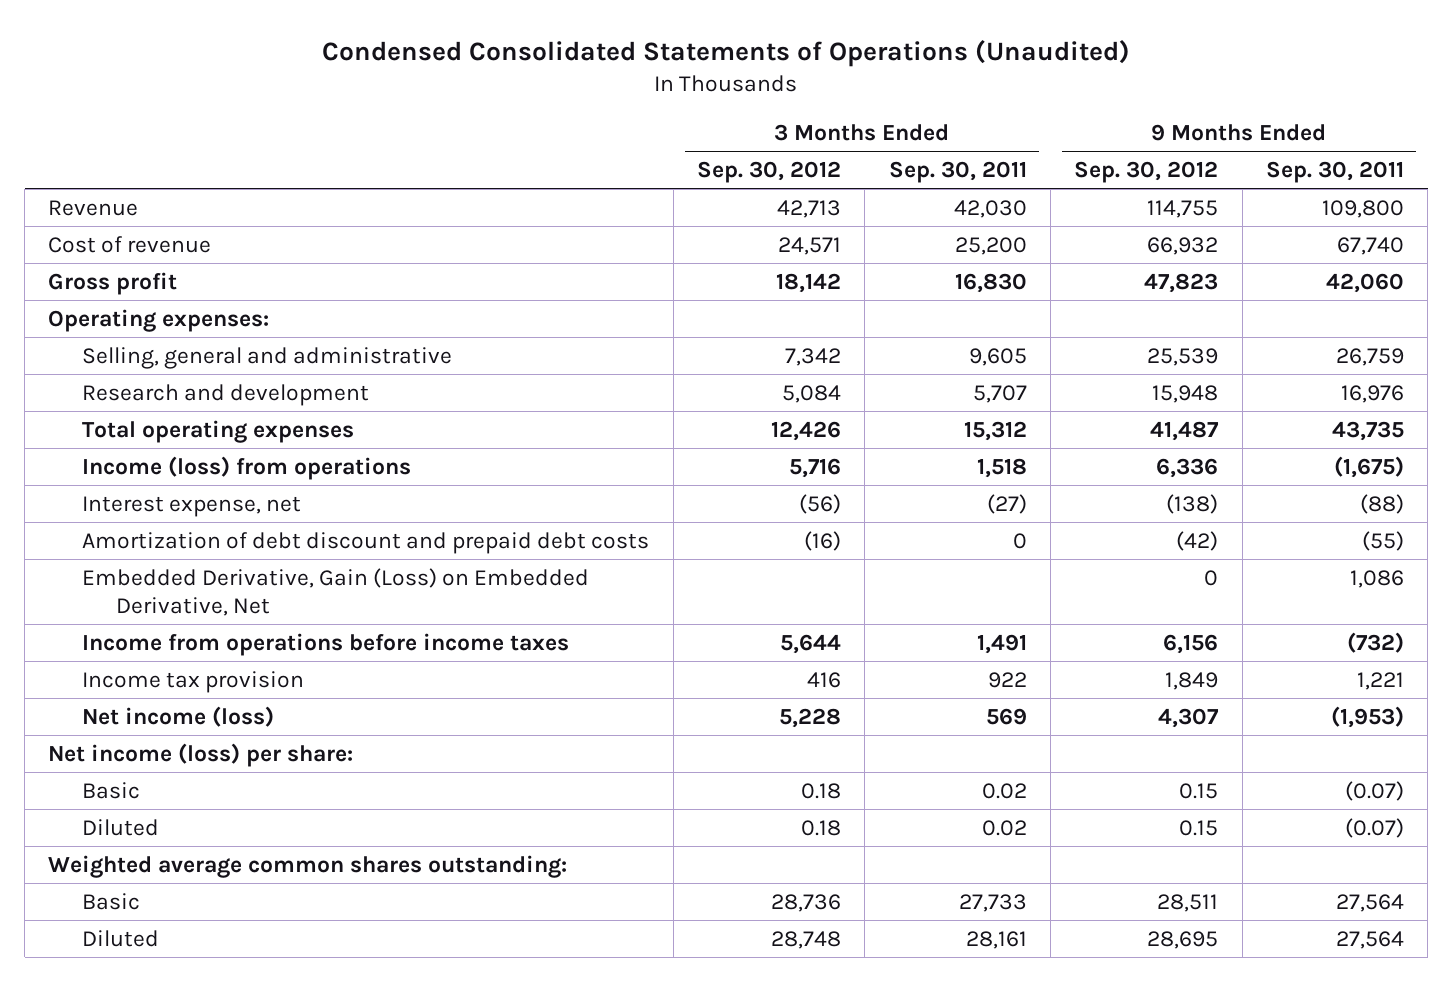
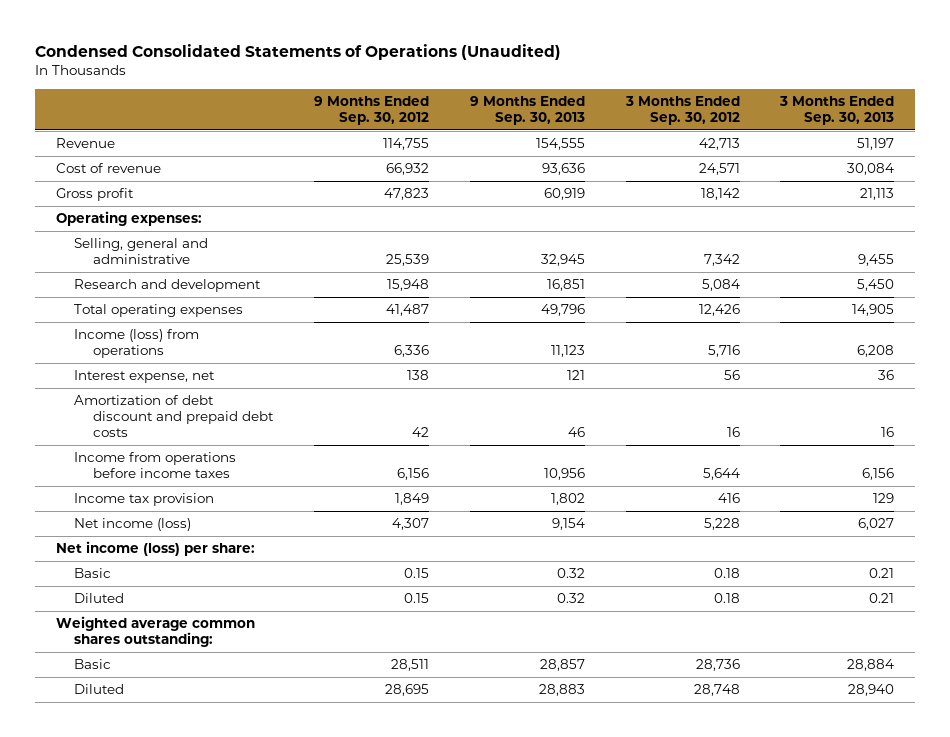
- | 3 Months Ended Sep. 30, 2012 | 3 Months Ended Sep. 30, 2011 | 9 Months Ended Sep. 30, 2012 | 9 Months Ended Sep. 30, 2011
+ | 9 Months Ended Sep. 30, 2012 | 9 Months Ended Sep. 30, 2013 | 3 Months Ended Sep. 30, 2012 | 3 Months Ended Sep. 30, 2013
- Interest expense, net | (56) | (27) | (138) | (88)
- Amortization of debt discount and prepaid debt costs | (16) | 0 | (42) | (55)
- Embedded Derivative, Gain (Loss) on Embedded Derivative, Net | | | 0 | 1,086
+ Interest expense, net | 138 | 121 | 56 | 36
+ Amortization of debt discount and prepaid debt costs | 42 | 46 | 16 | 16

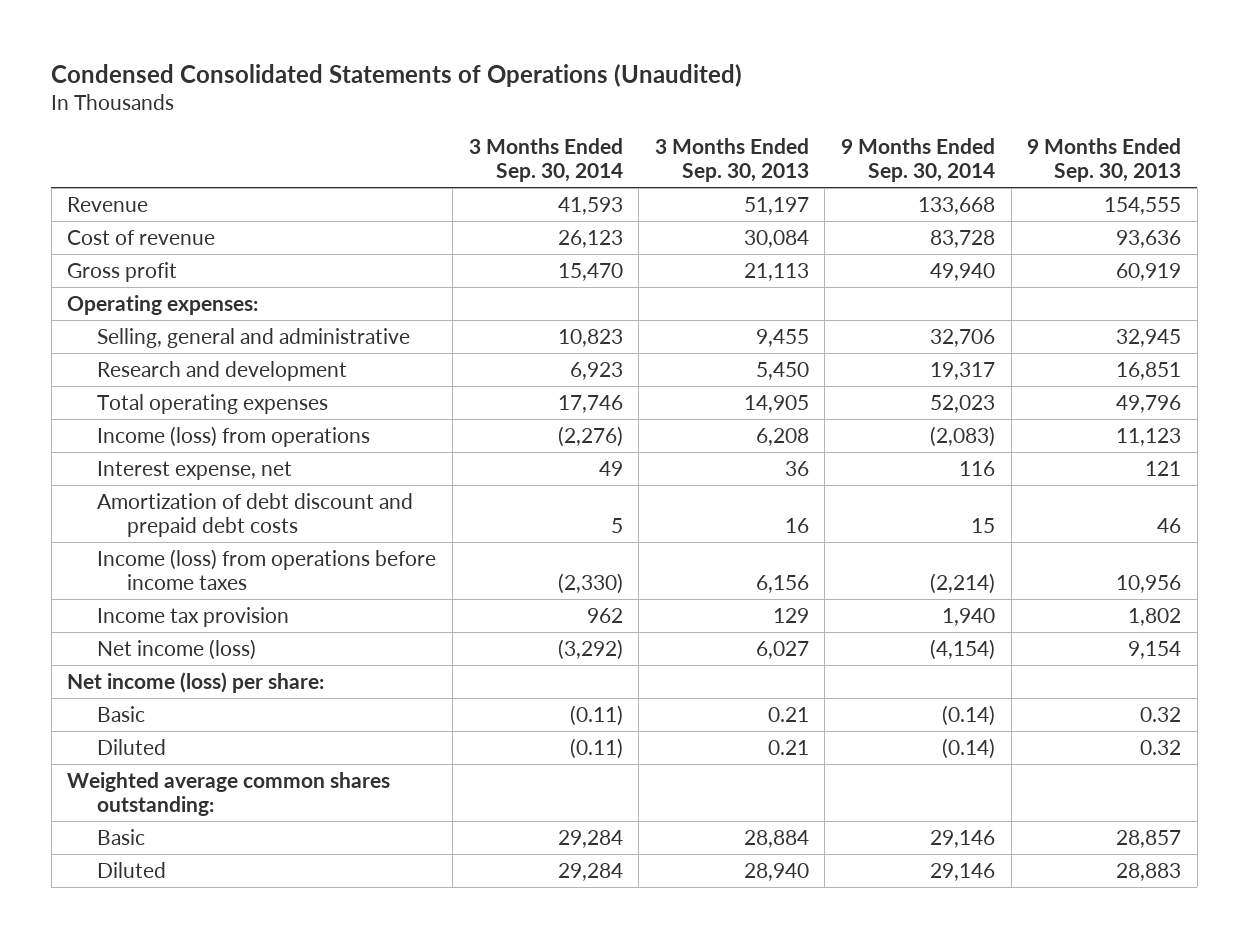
- | 9 Months Ended Sep. 30, 2012 | 9 Months Ended Sep. 30, 2013 | 3 Months Ended Sep. 30, 2012 | 3 Months Ended Sep. 30, 2013
+ | 3 Months Ended Sep. 30, 2014 | 3 Months Ended Sep. 30, 2013 | 9 Months Ended Sep. 30, 2014 | 9 Months Ended Sep. 30, 2013
- Income from operations before income taxes | 6,156 | 10,956 | 5,644 | 6,156
+ Income (loss) from operations before income taxes | (2,330) | 6,156 | (2,214) | 10,956

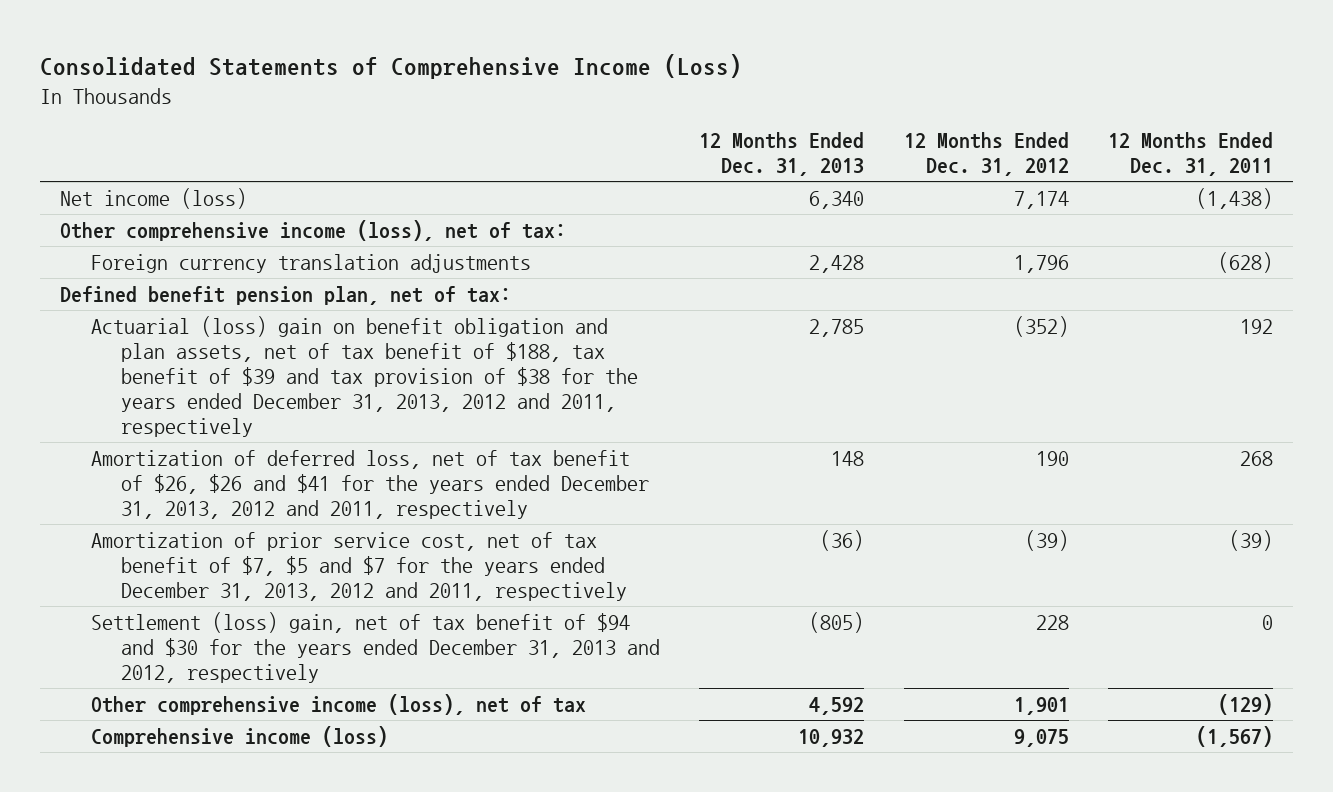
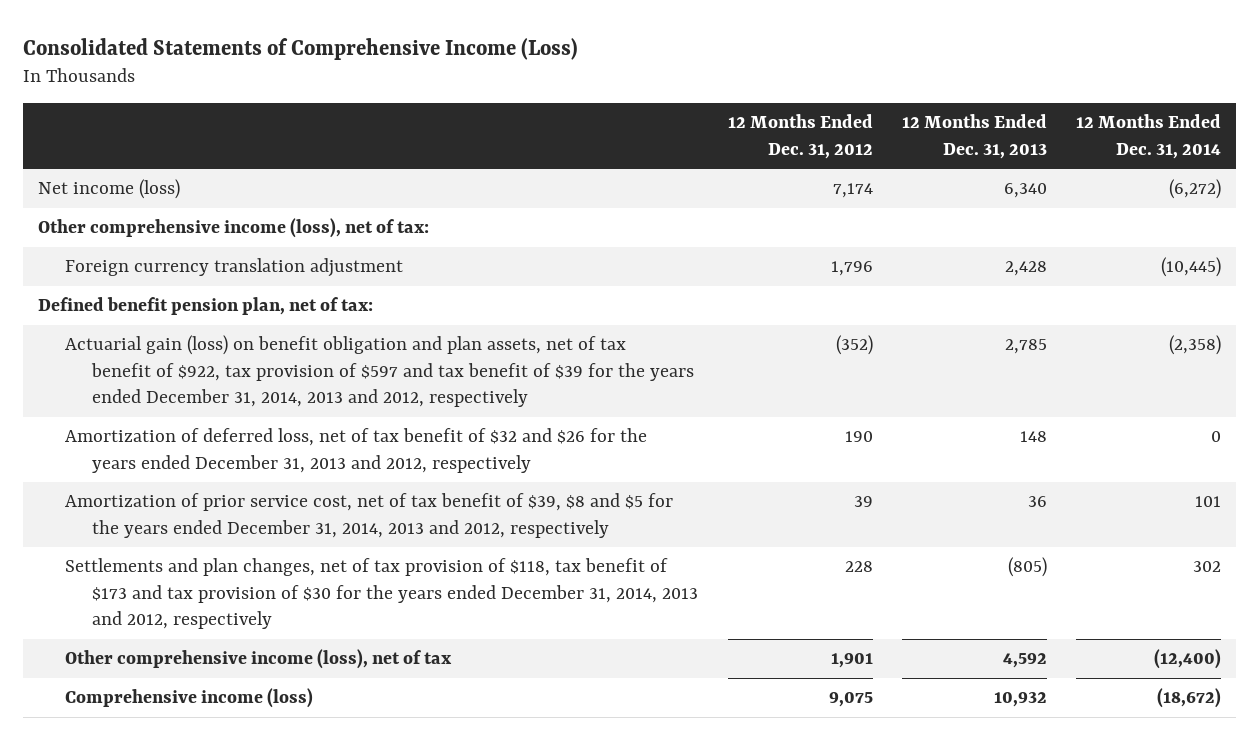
- | 12 Months Ended Dec. 31, 2013 | 12 Months Ended Dec. 31, 2012 | 12 Months Ended Dec. 31, 2011
+ | 12 Months Ended Dec. 31, 2012 | 12 Months Ended Dec. 31, 2013 | 12 Months Ended Dec. 31, 2014
- Foreign currency translation adjustments | 2,428 | 1,796 | (628)
+ Foreign currency translation adjustment | 1,796 | 2,428 | (10,445)
- Actuarial (loss) gain on benefit obligation and plan assets, net of tax benefit of $188, tax benefit of $39 and tax provision of $38 for the years ended December 31, 2013, 2012 and 2011, respectively | 2,785 | (352) | 192
- Amortization of deferred loss, net of tax benefit of $26, $26 and $41 for the years ended December 31, 2013, 2012 and 2011, respectively | 148 | 190 | 268
- Amortization of prior service cost, net of tax benefit of $7, $5 and $7 for the years ended December 31, 2013, 2012 and 2011, respectively | (36) | (39) | (39)
- Settlement (loss) gain, net of tax benefit of $94 and $30 for the years ended December 31, 2013 and 2012, respectively | (805) | 228 | 0
+ Actuarial gain (loss) on benefit obligation and plan assets, net of tax benefit of $922, tax provision of $597 and tax benefit of $39 for the years ended December 31, 2014, 2013 and 2012, respectively | (352) | 2,785 | (2,358)
+ Amortization of deferred loss, net of tax benefit of $32 and $26 for the years ended December 31, 2013 and 2012, respectively | 190 | 148 | 0
+ Amortization of prior service cost, net of tax benefit of $39, $8 and $5 for the years ended December 31, 2014, 2013 and 2012, respectively | 39 | 36 | 101
+ Settlements and plan changes, net of tax provision of $118, tax benefit of $173 and tax provision of $30 for the years ended December 31, 2014, 2013 and 2012, respectively | 228 | (805) | 302

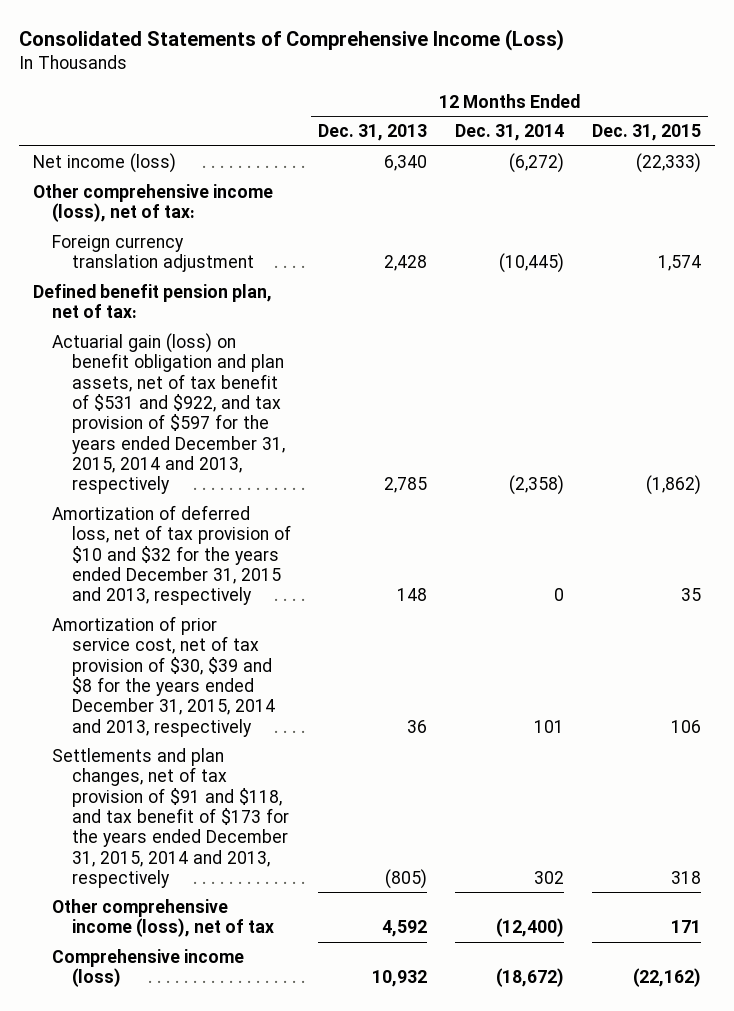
- | 12 Months Ended Dec. 31, 2012 | 12 Months Ended Dec. 31, 2013 | 12 Months Ended Dec. 31, 2014
+ | 12 Months Ended Dec. 31, 2013 | 12 Months Ended Dec. 31, 2014 | 12 Months Ended Dec. 31, 2015
- Actuarial gain (loss) on benefit obligation and plan assets, net of tax benefit of $922, tax provision of $597 and tax benefit of $39 for the years ended December 31, 2014, 2013 and 2012, respectively | (352) | 2,785 | (2,358)
- Amortization of deferred loss, net of tax benefit of $32 and $26 for the years ended December 31, 2013 and 2012, respectively | 190 | 148 | 0
- Amortization of prior service cost, net of tax benefit of $39, $8 and $5 for the years ended December 31, 2014, 2013 and 2012, respectively | 39 | 36 | 101
- Settlements and plan changes, net of tax provision of $118, tax benefit of $173 and tax provision of $30 for the years ended December 31, 2014, 2013 and 2012, respectively | 228 | (805) | 302
+ Actuarial gain (loss) on benefit obligation and plan assets, net of tax benefit of $531 and $922, and tax provision of $597 for the years ended December 31, 2015, 2014 and 2013, respectively | 2,785 | (2,358) | (1,862)
+ Amortization of deferred loss, net of tax provision of $10 and $32 for the years ended December 31, 2015 and 2013, respectively | 148 | 0 | 35
+ Amortization of prior service cost, net of tax provision of $30, $39 and $8 for the years ended December 31, 2015, 2014 and 2013, respectively | 36 | 101 | 106
+ Settlements and plan changes, net of tax provision of $91 and $118, and tax benefit of $173 for the years ended December 31, 2015, 2014 and 2013, respectively | (805) | 302 | 318

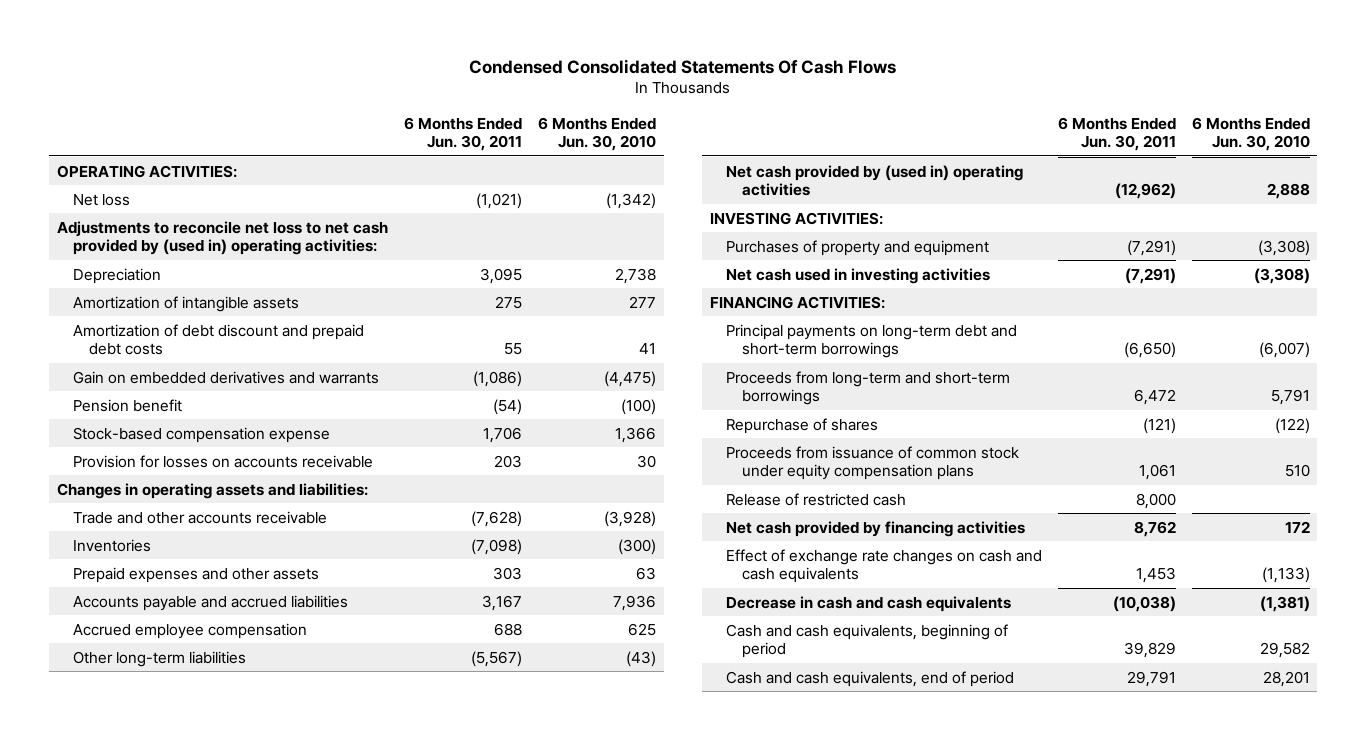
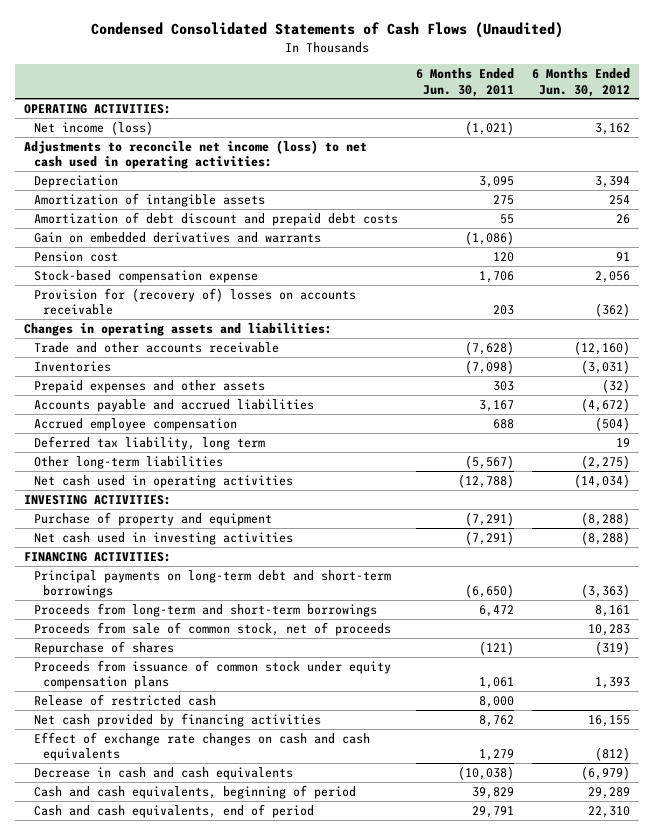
- Condensed Consolidated Statements Of Cash Flows
+ Condensed Consolidated Statements of Cash Flows (Unaudited)
- | 6 Months Ended Jun. 30, 2011 | 6 Months Ended Jun. 30, 2010
+ | 6 Months Ended Jun. 30, 2011 | 6 Months Ended Jun. 30, 2012
- Net loss | (1,021) | (1,342)
- Adjustments to reconcile net loss to net cash provided by (used in) operating activities:
+ Net income (loss) | (1,021) | 3,162
+ Adjustments to reconcile net income (loss) to net cash used in operating activities:
- Pension benefit | (54) | (100)
+ Pension cost | 120 | 91
- Provision for losses on accounts receivable | 203 | 30
+ Provision for (recovery of) losses on accounts receivable | 203 | (362)
+ Deferred tax liability, long term | | 19
- Net cash provided by (used in) operating activities | (12,962) | 2,888
+ Net cash used in operating activities | (12,788) | (14,034)
- Purchases of property and equipment | (7,291) | (3,308)
+ Purchase of property and equipment | (7,291) | (8,288)
+ Proceeds from sale of common stock, net of proceeds | | 10,283
- Effect of exchange rate changes on cash and cash equivalents | 1,453 | (1,133)
+ Effect of exchange rate changes on cash and cash equivalents | 1,279 | (812)

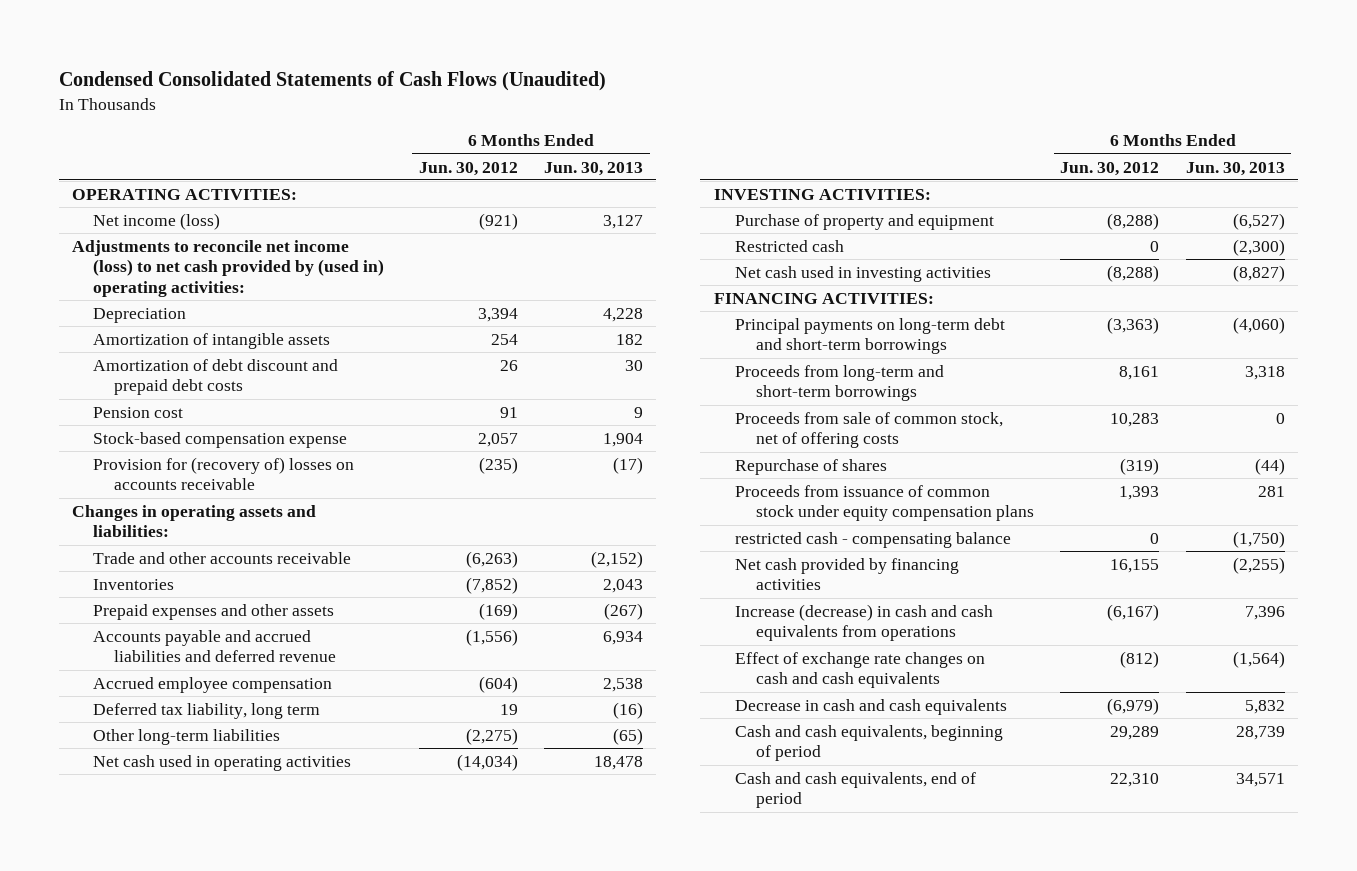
- | 6 Months Ended Jun. 30, 2011 | 6 Months Ended Jun. 30, 2012
+ | 6 Months Ended Jun. 30, 2012 | 6 Months Ended Jun. 30, 2013
- Net income (loss) | (1,021) | 3,162
- Adjustments to reconcile net income (loss) to net cash used in operating activities:
+ Net income (loss) | (921) | 3,127
+ Adjustments to reconcile net income (loss) to net cash provided by (used in) operating activities:
- Gain on embedded derivatives and warrants | (1,086) |
- Stock-based compensation expense | 1,706 | 2,056
- Provision for (recovery of) losses on accounts receivable | 203 | (362)
+ Stock-based compensation expense | 2,057 | 1,904
+ Provision for (recovery of) losses on accounts receivable | (235) | (17)
- Trade and other accounts receivable | (7,628) | (12,160)
- Inventories | (7,098) | (3,031)
- Prepaid expenses and other assets | 303 | (32)
- Accounts payable and accrued liabilities | 3,167 | (4,672)
- Accrued employee compensation | 688 | (504)
+ Trade and other accounts receivable | (6,263) | (2,152)
+ Inventories | (7,852) | 2,043
+ Prepaid expenses and other assets | (169) | (267)
+ Accounts payable and accrued liabilities and deferred revenue | (1,556) | 6,934
+ Accrued employee compensation | (604) | 2,538
+ Restricted cash | 0 | (2,300)
- Proceeds from sale of common stock, net of proceeds | | 10,283
+ Proceeds from sale of common stock, net of offering costs | 10,283 | 0
- Release of restricted cash | 8,000 |
+ restricted cash - compensating balance | 0 | (1,750)
+ Increase (decrease) in cash and cash equivalents from operations | (6,167) | 7,396

